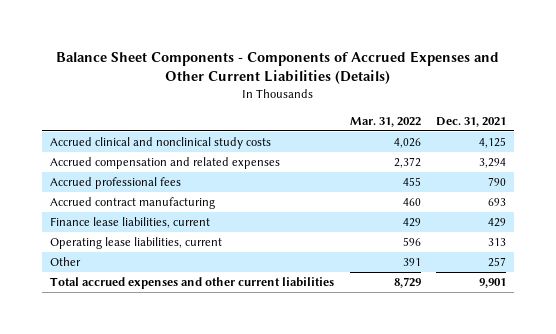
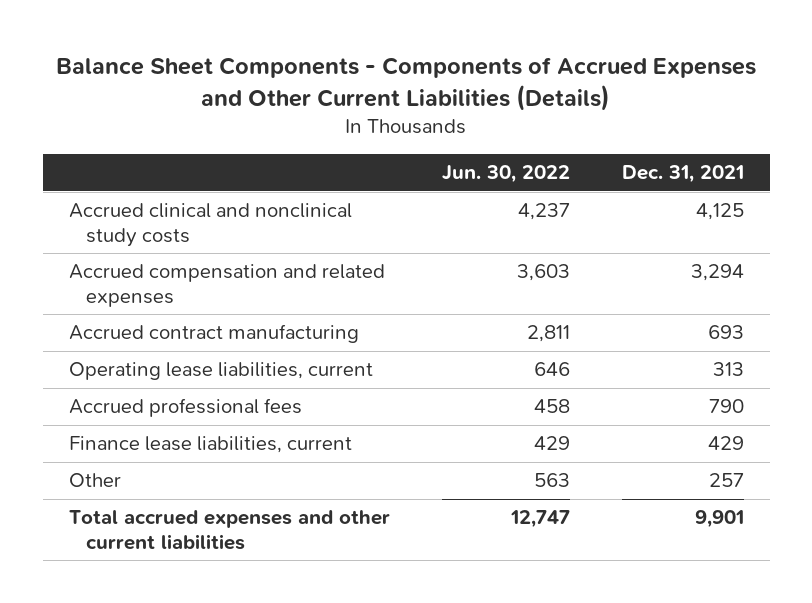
- | Mar. 31, 2022 | Dec. 31, 2021
+ | Jun. 30, 2022 | Dec. 31, 2021
moved down: Accrued professional fees | 458 | 790
moved down: Finance lease liabilities, current | 429 | 429

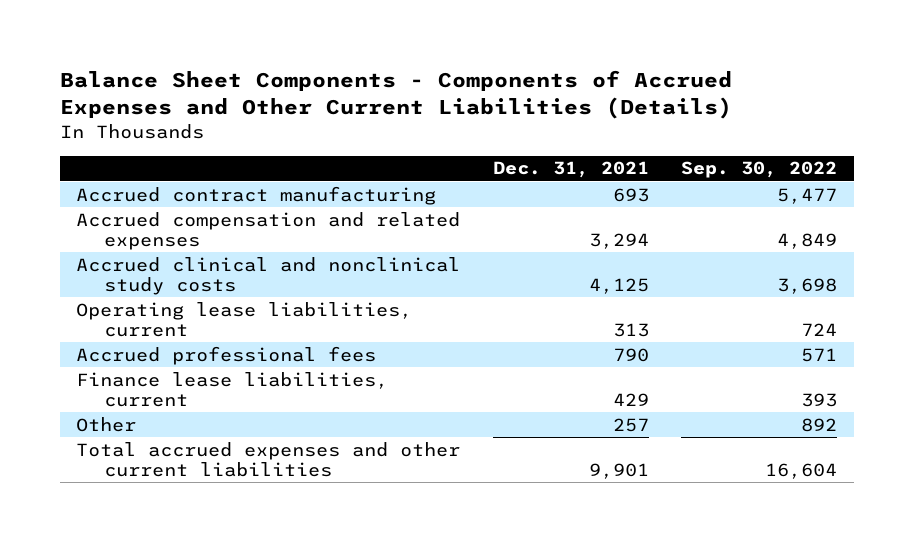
- | Jun. 30, 2022 | Dec. 31, 2021
+ | Dec. 31, 2021 | Sep. 30, 2022
moved down: Accrued compensation and related expenses | 3,294 | 4,849
moved down: Accrued clinical and nonclinical study costs | 4,125 | 3,698

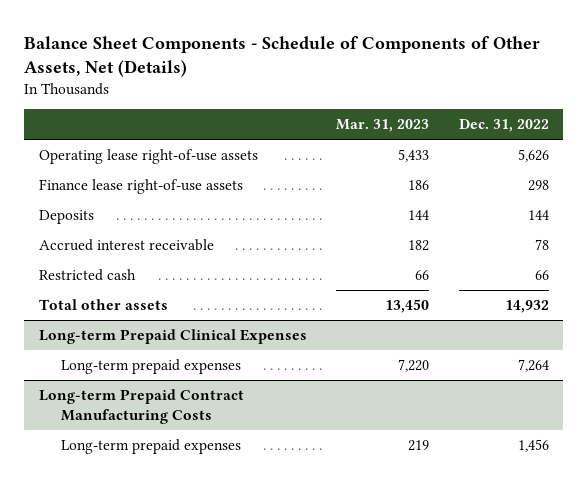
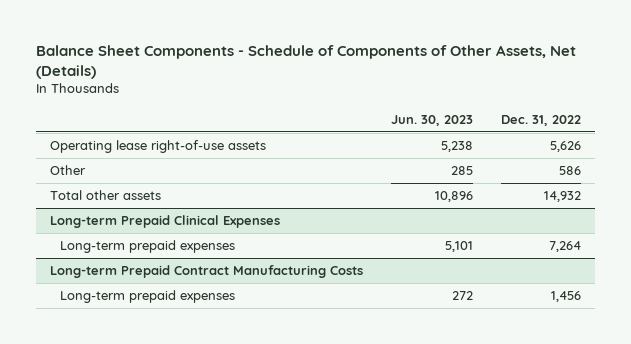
- | Mar. 31, 2023 | Dec. 31, 2022
+ | Jun. 30, 2023 | Dec. 31, 2022
- Finance lease right-of-use assets | 186 | 298
- Deposits | 144 | 144
- Accrued interest receivable | 182 | 78
- Restricted cash | 66 | 66
+ Other | 285 | 586

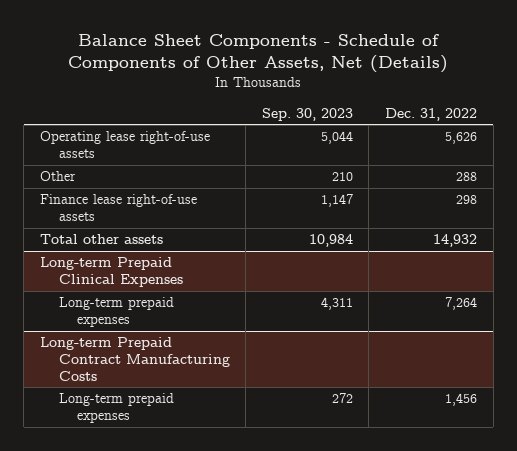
- | Jun. 30, 2023 | Dec. 31, 2022
+ | Sep. 30, 2023 | Dec. 31, 2022
- Other | 285 | 586
+ Other | 210 | 288
+ Finance lease right-of-use assets | 1,147 | 298

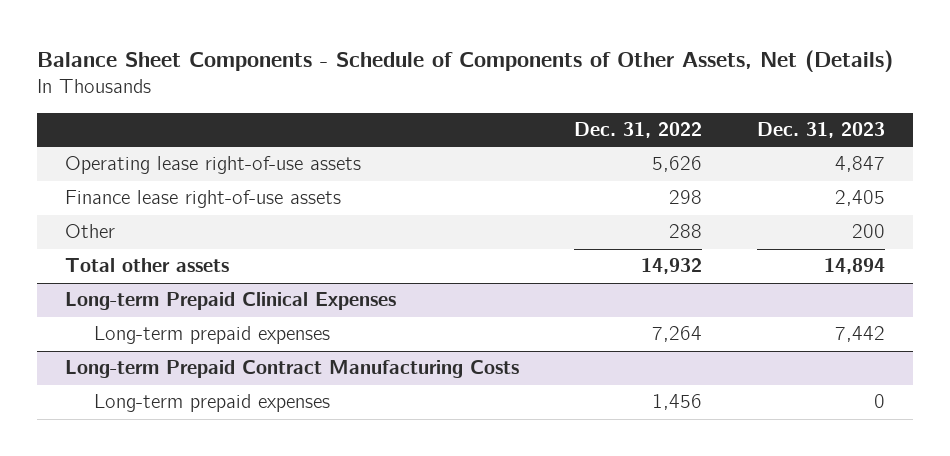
- | Sep. 30, 2023 | Dec. 31, 2022
+ | Dec. 31, 2022 | Dec. 31, 2023
moved down: Other | 288 | 200

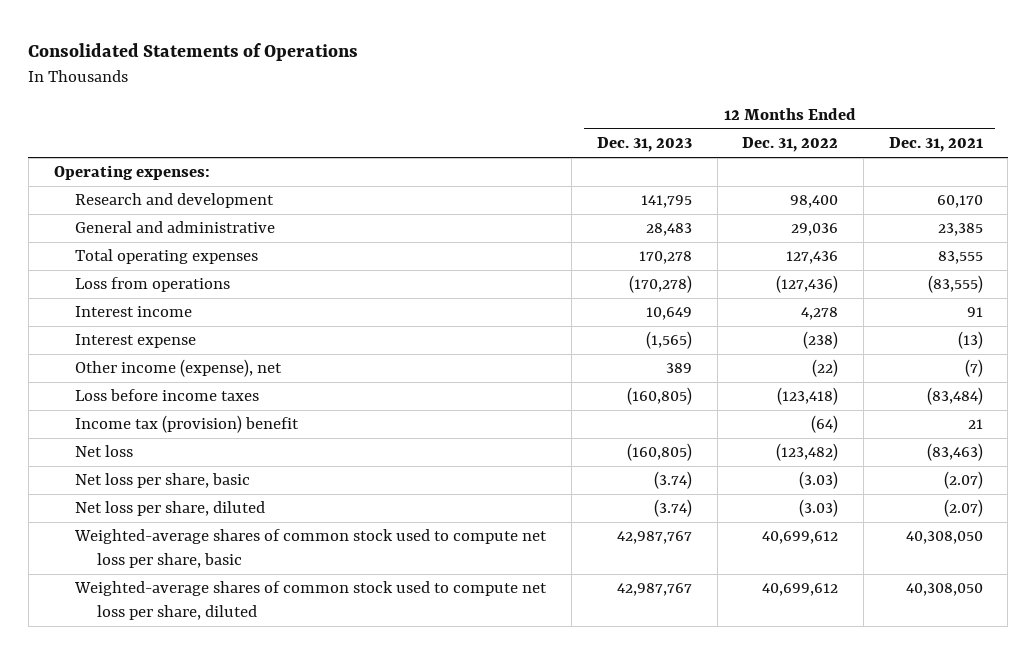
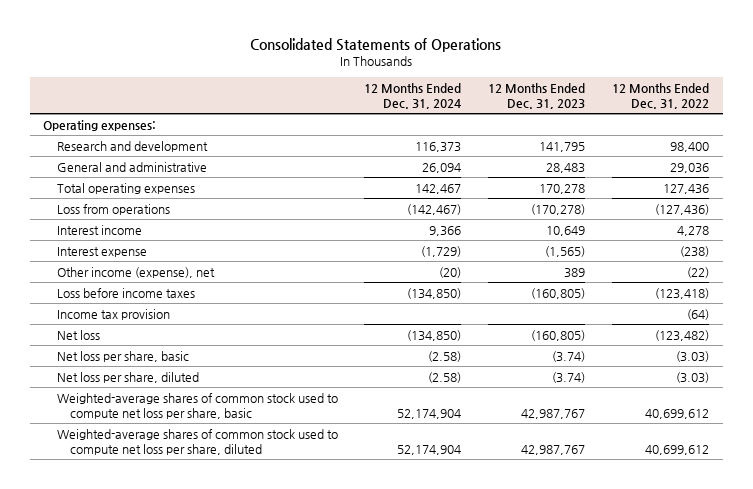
- | 12 Months Ended Dec. 31, 2023 | 12 Months Ended Dec. 31, 2022 | 12 Months Ended Dec. 31, 2021
+ | 12 Months Ended Dec. 31, 2024 | 12 Months Ended Dec. 31, 2023 | 12 Months Ended Dec. 31, 2022
- Income tax (provision) benefit | | (64) | 21
+ Income tax provision | | | (64)

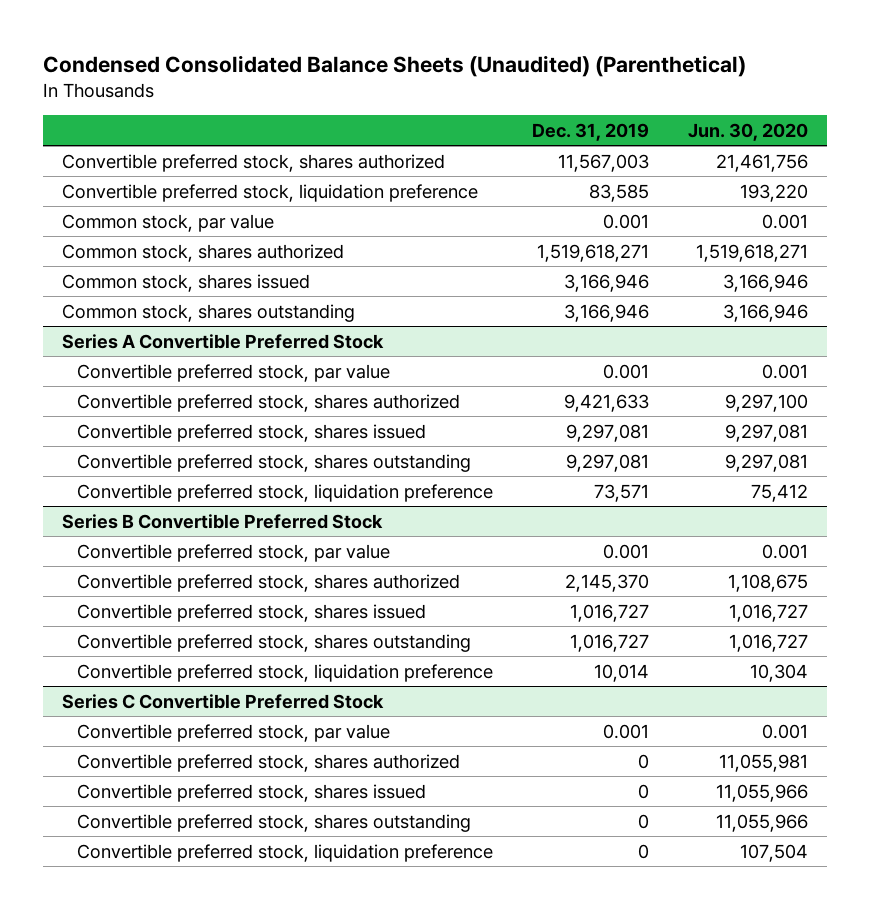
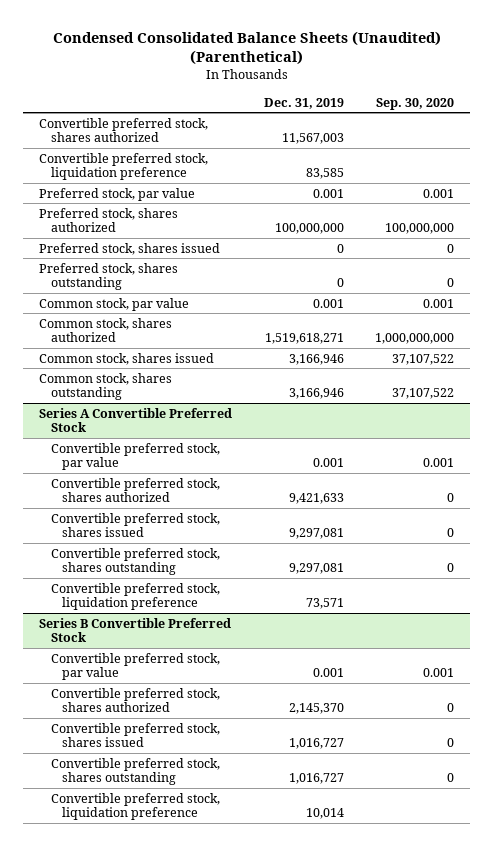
- | Dec. 31, 2019 | Jun. 30, 2020
+ | Dec. 31, 2019 | Sep. 30, 2020
+ Preferred stock, par value | 0.001 | 0.001
+ Preferred stock, shares authorized | 100,000,000 | 100,000,000
+ Preferred stock, shares issued | 0 | 0
+ Preferred stock, shares outstanding | 0 | 0
- Series C Convertible Preferred Stock
- Convertible preferred stock, par value | 0.001 | 0.001
- Convertible preferred stock, shares authorized | 0 | 11,055,981
- Convertible preferred stock, shares issued | 0 | 11,055,966
- Convertible preferred stock, shares outstanding | 0 | 11,055,966
- Convertible preferred stock, liquidation preference | 0 | 107,504

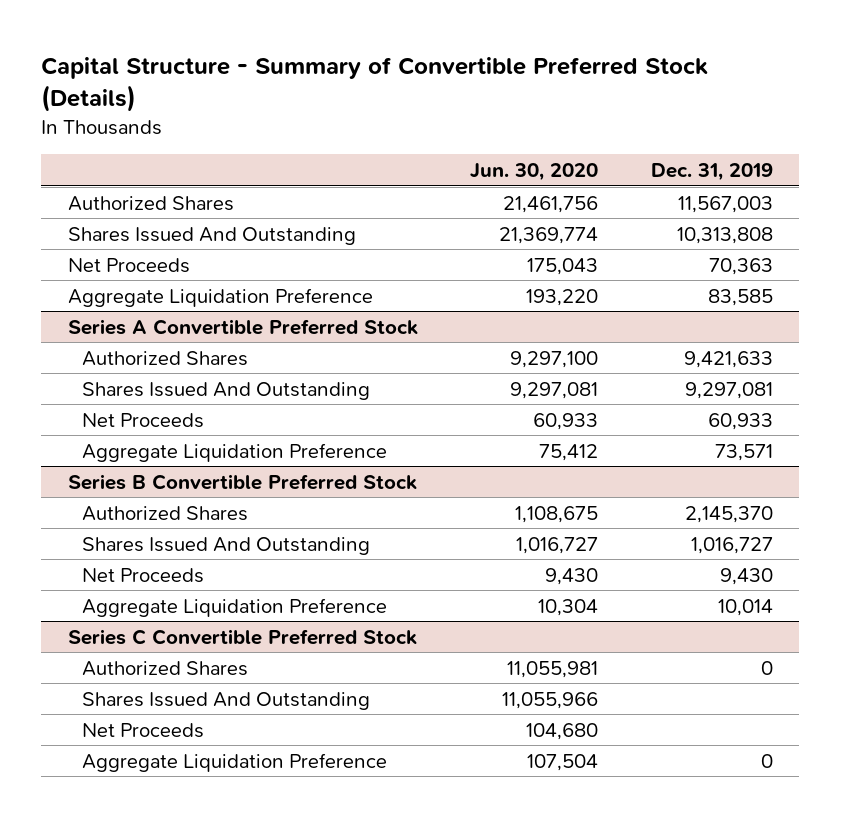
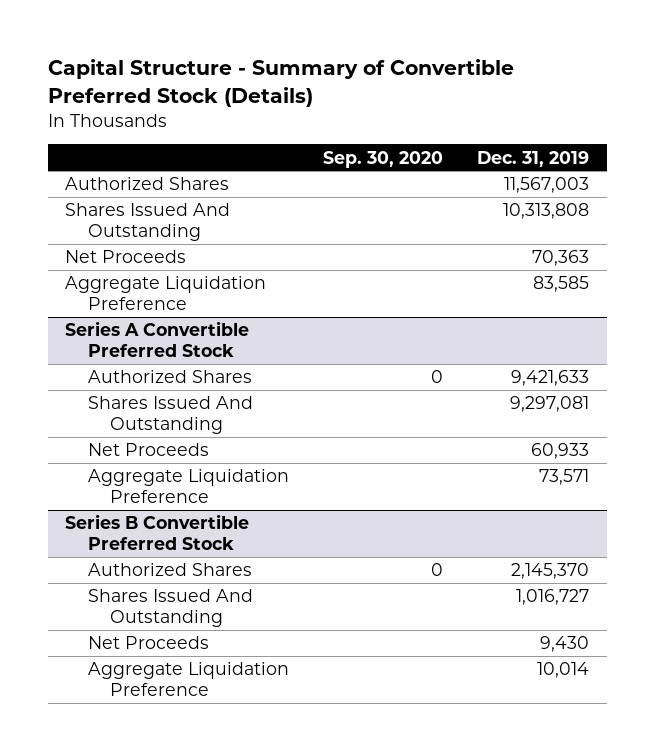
- | Jun. 30, 2020 | Dec. 31, 2019
+ | Sep. 30, 2020 | Dec. 31, 2019
- Series C Convertible Preferred Stock
- Authorized Shares | 11,055,981 | 0
- Shares Issued And Outstanding | 11,055,966 |
- Net Proceeds | 104,680 |
- Aggregate Liquidation Preference | 107,504 | 0

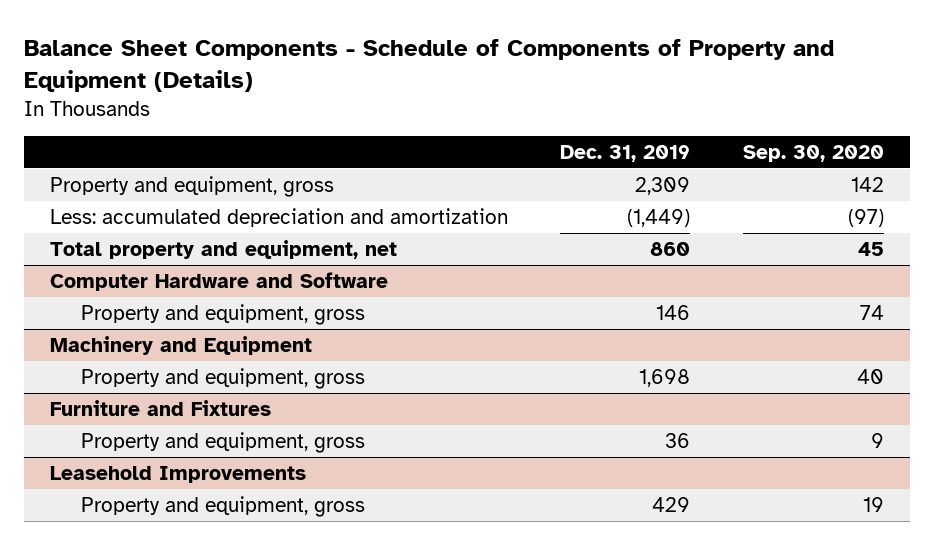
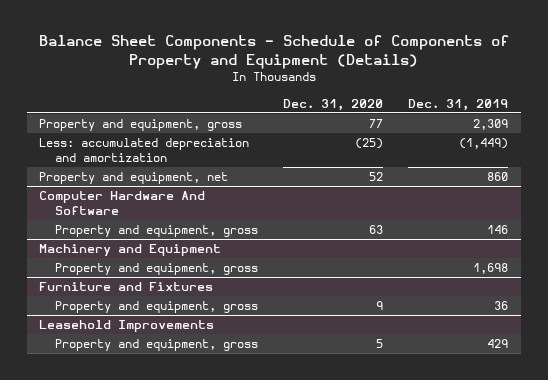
- | Dec. 31, 2019 | Sep. 30, 2020
+ | Dec. 31, 2020 | Dec. 31, 2019
- Total property and equipment, net | 860 | 45
- Computer Hardware and Software
+ Property and equipment, net | 52 | 860
+ Computer Hardware And Software

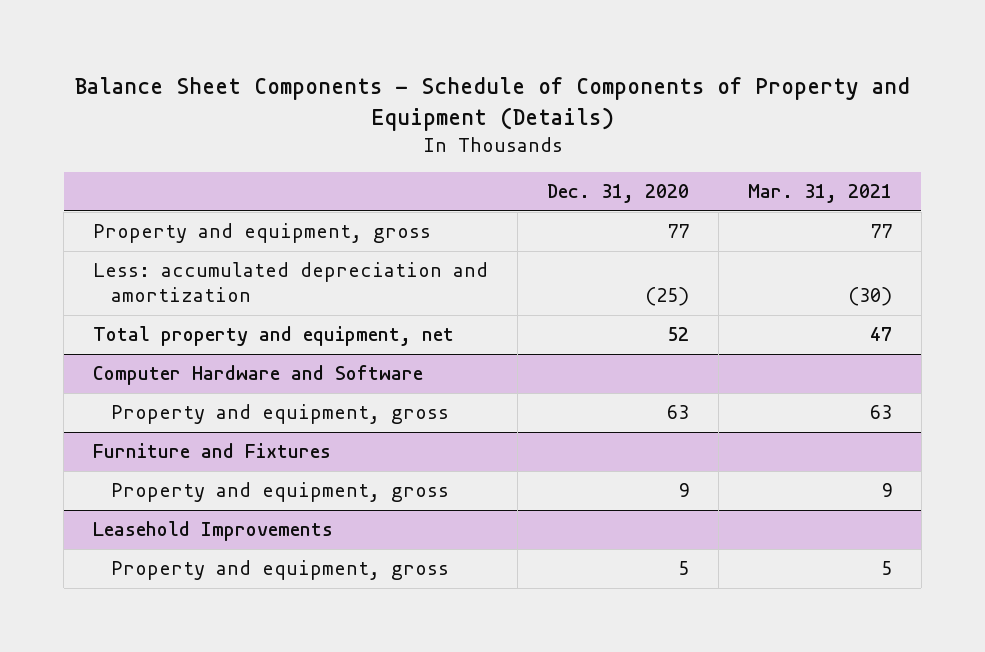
- | Dec. 31, 2020 | Dec. 31, 2019
+ | Dec. 31, 2020 | Mar. 31, 2021
- Property and equipment, net | 52 | 860
- Computer Hardware And Software
+ Total property and equipment, net | 52 | 47
+ Computer Hardware and Software
- Machinery and Equipment
- Property and equipment, gross | | 1,698

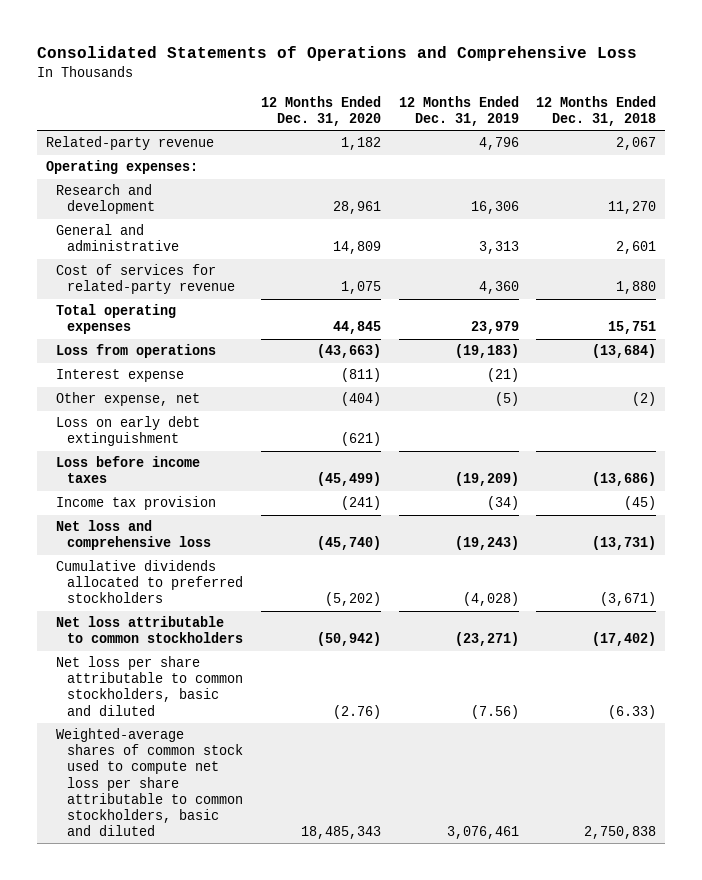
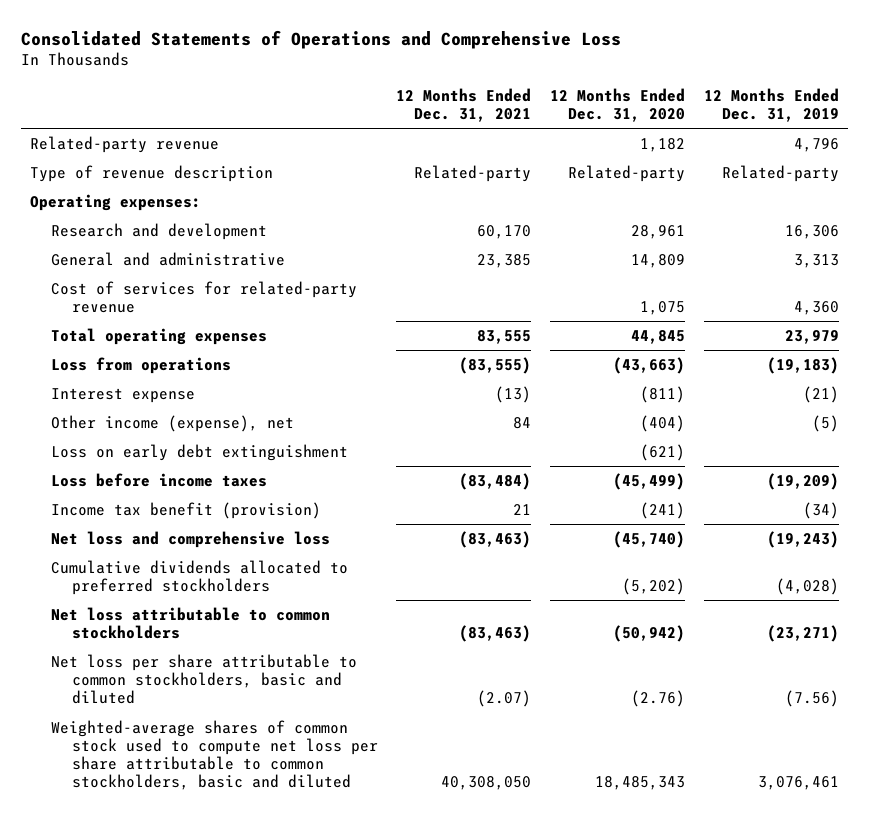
- | 12 Months Ended Dec. 31, 2020 | 12 Months Ended Dec. 31, 2019 | 12 Months Ended Dec. 31, 2018
+ | 12 Months Ended Dec. 31, 2021 | 12 Months Ended Dec. 31, 2020 | 12 Months Ended Dec. 31, 2019
+ Type of revenue description | Related-party | Related-party | Related-party
- Other expense, net | (404) | (5) | (2)
+ Other income (expense), net | 84 | (404) | (5)
- Income tax provision | (241) | (34) | (45)
+ Income tax benefit (provision) | 21 | (241) | (34)

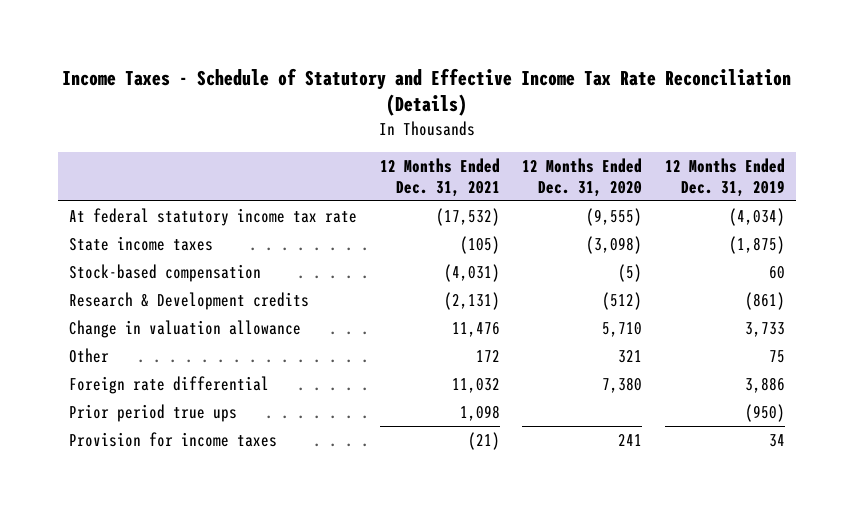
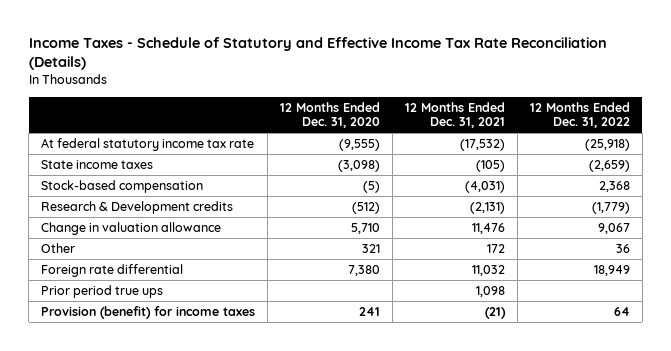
- | 12 Months Ended Dec. 31, 2021 | 12 Months Ended Dec. 31, 2020 | 12 Months Ended Dec. 31, 2019
+ | 12 Months Ended Dec. 31, 2020 | 12 Months Ended Dec. 31, 2021 | 12 Months Ended Dec. 31, 2022
- Provision for income taxes | (21) | 241 | 34
+ Provision (benefit) for income taxes | 241 | (21) | 64

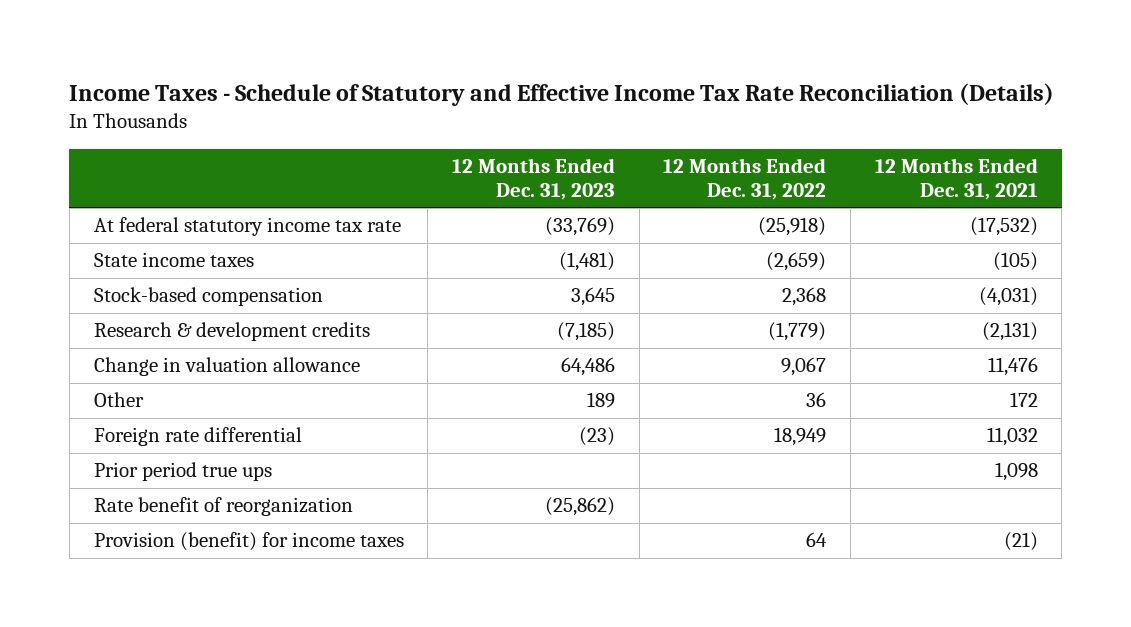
- | 12 Months Ended Dec. 31, 2020 | 12 Months Ended Dec. 31, 2021 | 12 Months Ended Dec. 31, 2022
+ | 12 Months Ended Dec. 31, 2023 | 12 Months Ended Dec. 31, 2022 | 12 Months Ended Dec. 31, 2021
- Research & Development credits | (512) | (2,131) | (1,779)
+ Research & development credits | (7,185) | (1,779) | (2,131)
+ Rate benefit of reorganization | (25,862) | |

